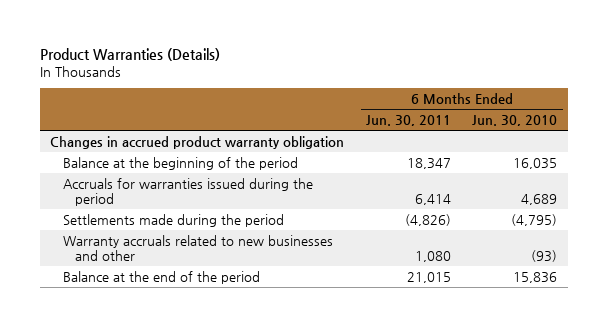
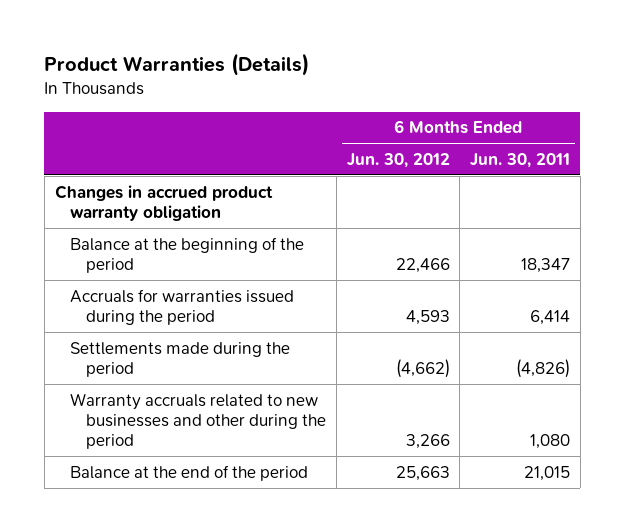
- | 6 Months Ended Jun. 30, 2011 | 6 Months Ended Jun. 30, 2010
+ | 6 Months Ended Jun. 30, 2012 | 6 Months Ended Jun. 30, 2011
- Warranty accruals related to new businesses and other | 1,080 | (93)
+ Warranty accruals related to new businesses and other during the period | 3,266 | 1,080

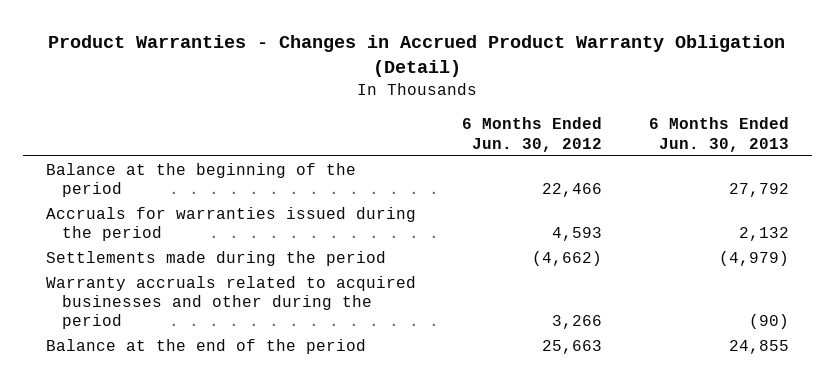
- Product Warranties (Details)
+ Product Warranties - Changes in Accrued Product Warranty Obligation (Detail)
- | 6 Months Ended Jun. 30, 2012 | 6 Months Ended Jun. 30, 2011
+ | 6 Months Ended Jun. 30, 2012 | 6 Months Ended Jun. 30, 2013
- Changes in accrued product warranty obligation
- Warranty accruals related to new businesses and other during the period | 3,266 | 1,080
+ Warranty accruals related to acquired businesses and other during the period | 3,266 | (90)

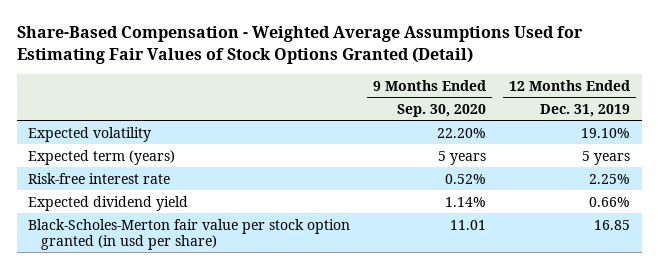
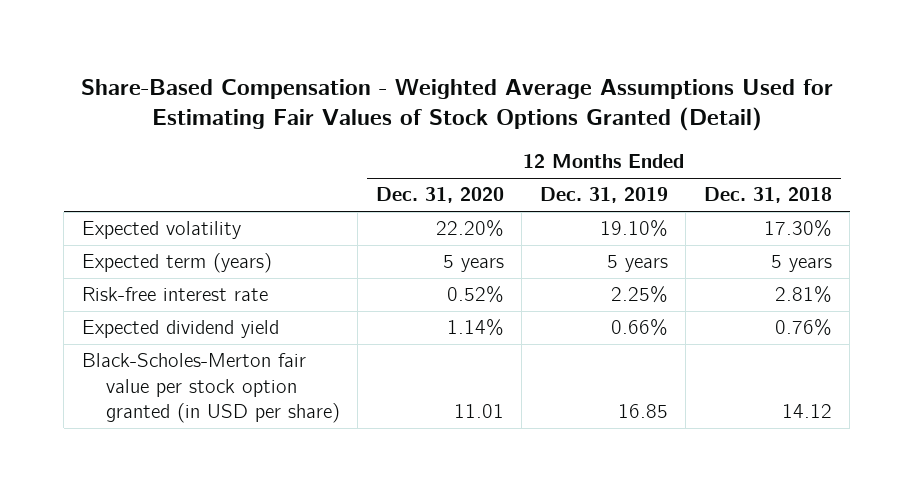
- | 9 Months Ended Sep. 30, 2020 | 12 Months Ended Dec. 31, 2019
+ | 12 Months Ended Dec. 31, 2020 | 12 Months Ended Dec. 31, 2019 | 12 Months Ended Dec. 31, 2018
- Black-Scholes-Merton fair value per stock option granted (in usd per share) | 11.01 | 16.85
+ Black-Scholes-Merton fair value per stock option granted (in USD per share) | 11.01 | 16.85 | 14.12

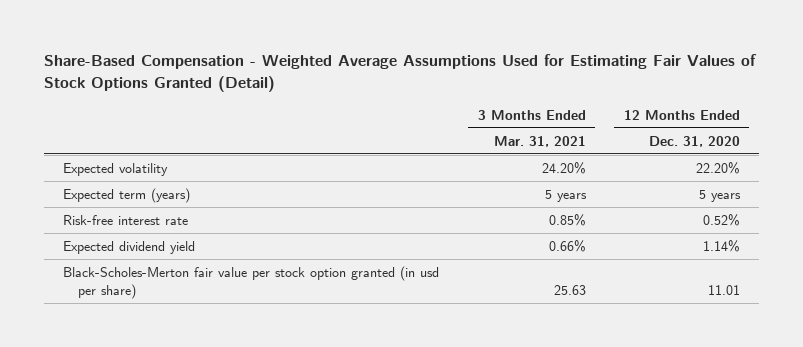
- | 12 Months Ended Dec. 31, 2020 | 12 Months Ended Dec. 31, 2019 | 12 Months Ended Dec. 31, 2018
+ | 3 Months Ended Mar. 31, 2021 | 12 Months Ended Dec. 31, 2020
- Black-Scholes-Merton fair value per stock option granted (in USD per share) | 11.01 | 16.85 | 14.12
+ Black-Scholes-Merton fair value per stock option granted (in usd per share) | 25.63 | 11.01

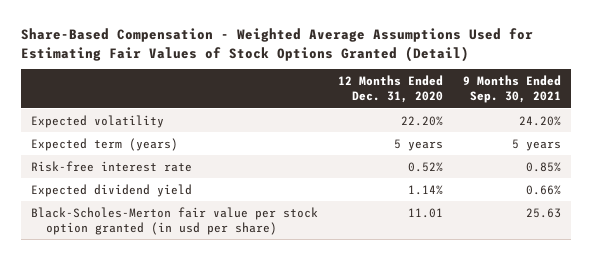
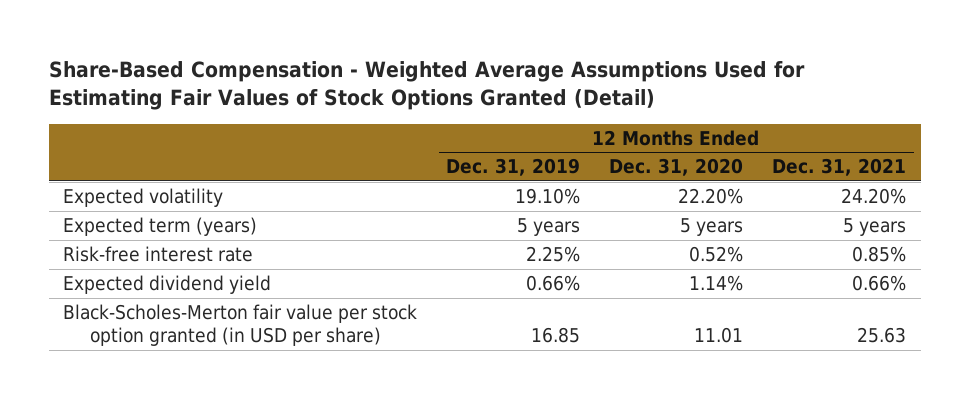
- | 12 Months Ended Dec. 31, 2020 | 9 Months Ended Sep. 30, 2021
+ | 12 Months Ended Dec. 31, 2019 | 12 Months Ended Dec. 31, 2020 | 12 Months Ended Dec. 31, 2021
- Black-Scholes-Merton fair value per stock option granted (in usd per share) | 11.01 | 25.63
+ Black-Scholes-Merton fair value per stock option granted (in USD per share) | 16.85 | 11.01 | 25.63

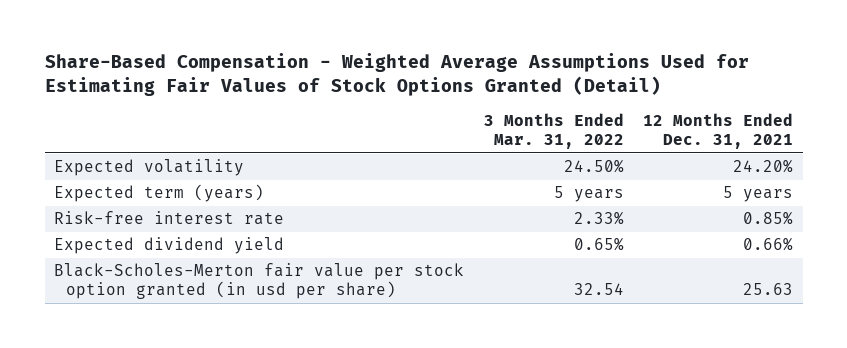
- | 12 Months Ended Dec. 31, 2019 | 12 Months Ended Dec. 31, 2020 | 12 Months Ended Dec. 31, 2021
+ | 3 Months Ended Mar. 31, 2022 | 12 Months Ended Dec. 31, 2021
- Black-Scholes-Merton fair value per stock option granted (in USD per share) | 16.85 | 11.01 | 25.63
+ Black-Scholes-Merton fair value per stock option granted (in usd per share) | 32.54 | 25.63

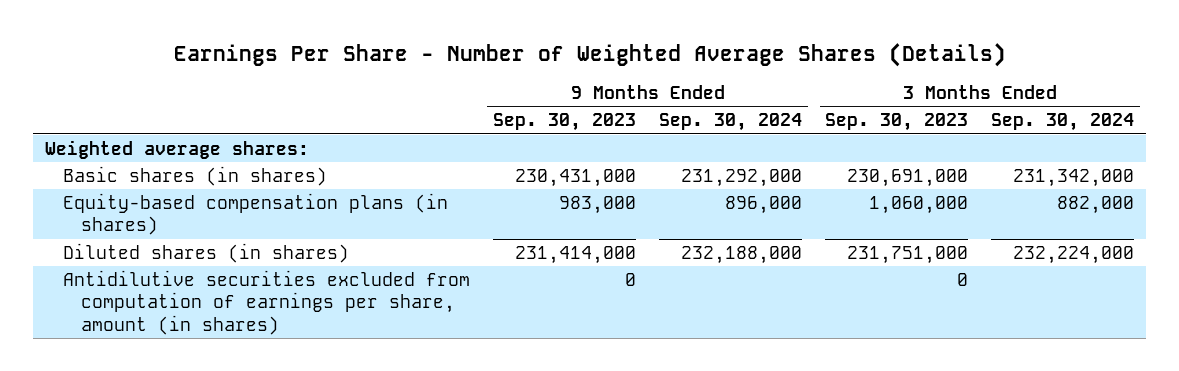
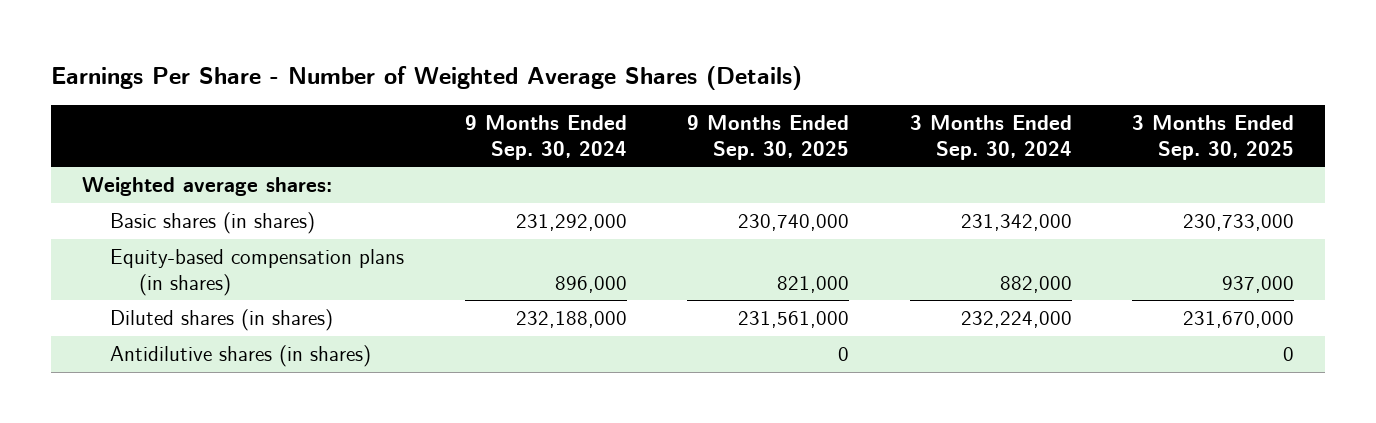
- | 9 Months Ended Sep. 30, 2023 | 9 Months Ended Sep. 30, 2024 | 3 Months Ended Sep. 30, 2023 | 3 Months Ended Sep. 30, 2024
+ | 9 Months Ended Sep. 30, 2024 | 9 Months Ended Sep. 30, 2025 | 3 Months Ended Sep. 30, 2024 | 3 Months Ended Sep. 30, 2025
- Antidilutive securities excluded from computation of earnings per share, amount (in shares) | 0 | | 0 |
+ Antidilutive shares (in shares) | | 0 | | 0

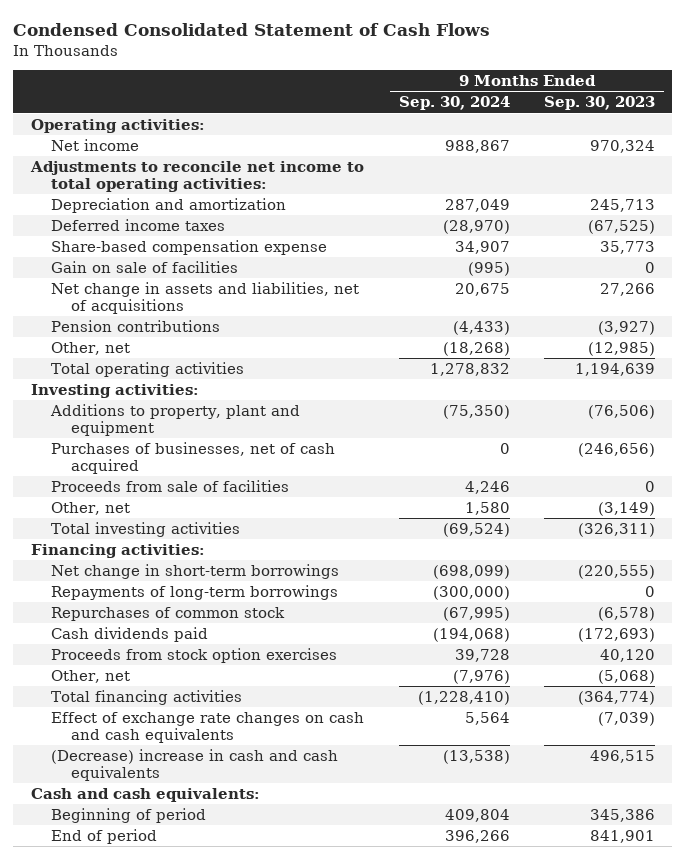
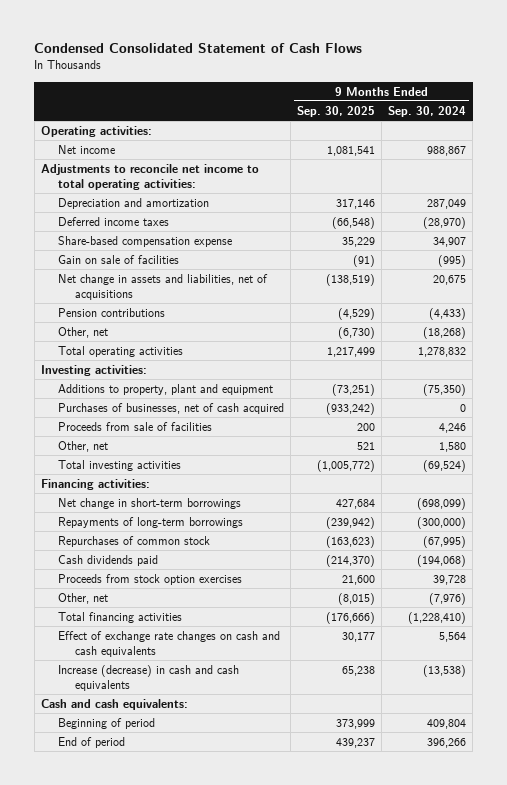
- | 9 Months Ended Sep. 30, 2024 | 9 Months Ended Sep. 30, 2023
+ | 9 Months Ended Sep. 30, 2025 | 9 Months Ended Sep. 30, 2024
- (Decrease) increase in cash and cash equivalents | (13,538) | 496,515
+ Increase (decrease) in cash and cash equivalents | 65,238 | (13,538)

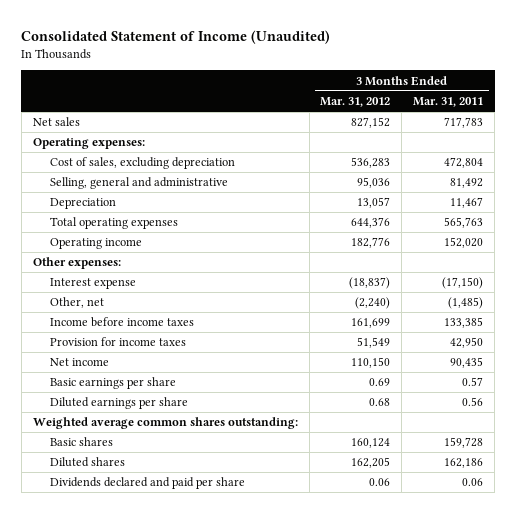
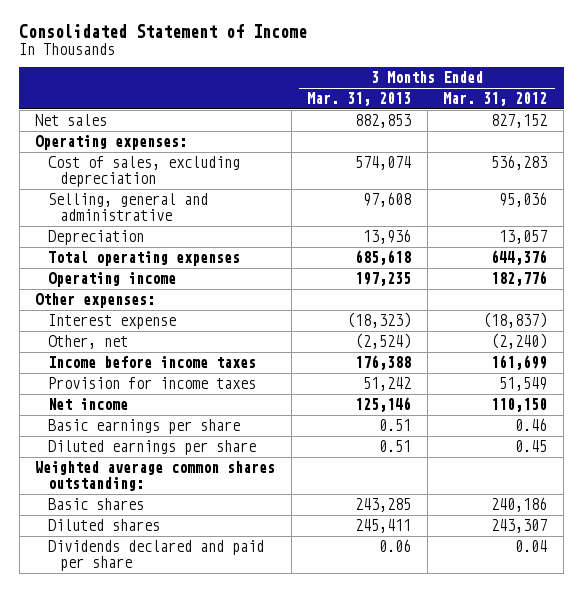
- Consolidated Statement of Income (Unaudited)
+ Consolidated Statement of Income
- | 3 Months Ended Mar. 31, 2012 | 3 Months Ended Mar. 31, 2011
+ | 3 Months Ended Mar. 31, 2013 | 3 Months Ended Mar. 31, 2012
- Basic earnings per share | 0.69 | 0.57
- Diluted earnings per share | 0.68 | 0.56
+ Basic earnings per share | 0.51 | 0.46
+ Diluted earnings per share | 0.51 | 0.45
- Basic shares | 160,124 | 159,728
- Diluted shares | 162,205 | 162,186
- Dividends declared and paid per share | 0.06 | 0.06
+ Basic shares | 243,285 | 240,186
+ Diluted shares | 245,411 | 243,307
+ Dividends declared and paid per share | 0.06 | 0.04

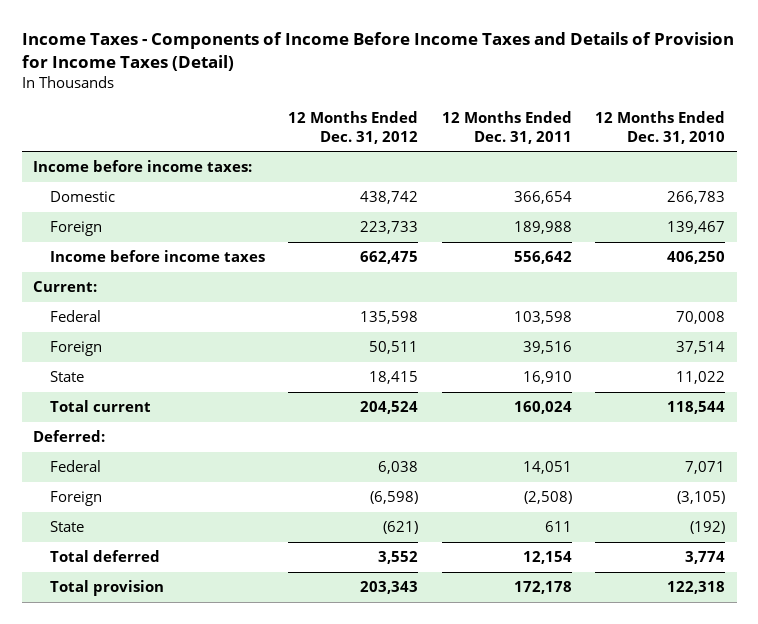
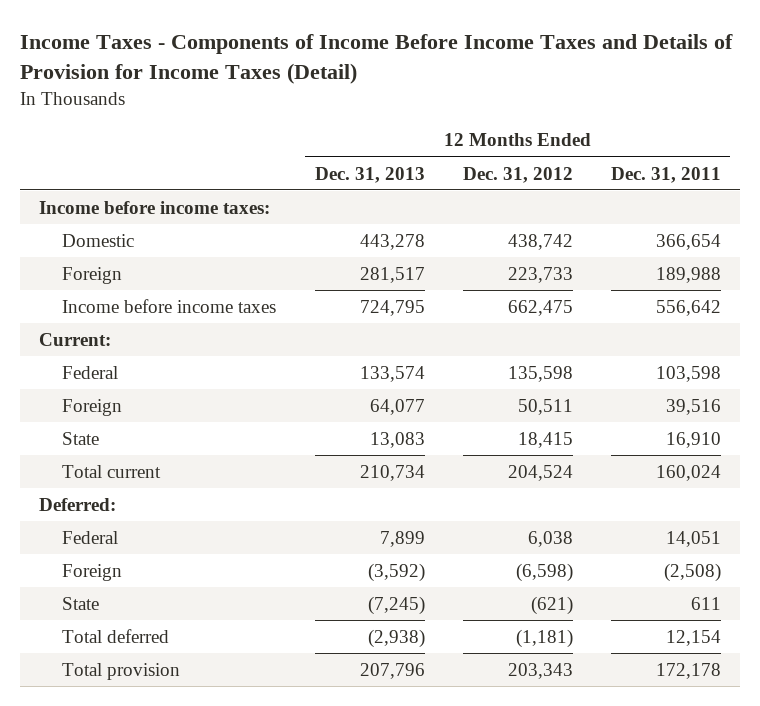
- | 12 Months Ended Dec. 31, 2012 | 12 Months Ended Dec. 31, 2011 | 12 Months Ended Dec. 31, 2010
+ | 12 Months Ended Dec. 31, 2013 | 12 Months Ended Dec. 31, 2012 | 12 Months Ended Dec. 31, 2011
- Total deferred | 3,552 | 12,154 | 3,774
+ Total deferred | (2,938) | (1,181) | 12,154

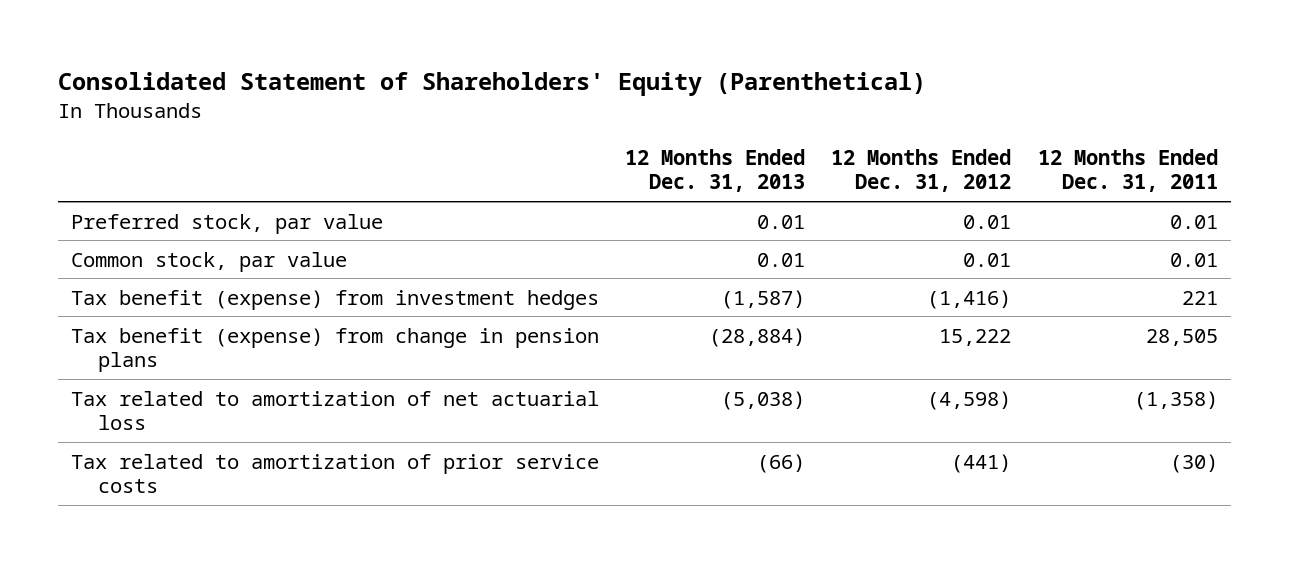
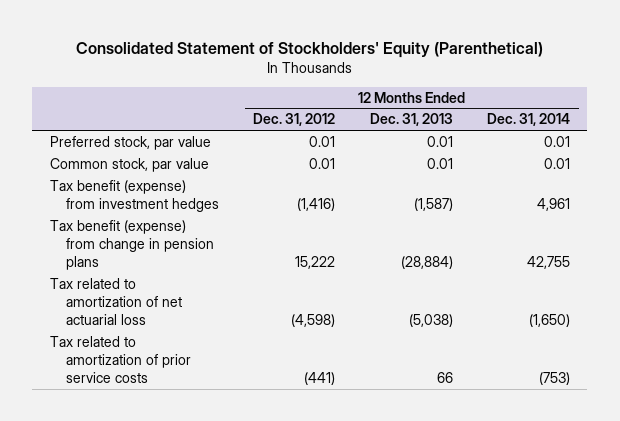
- Consolidated Statement of Shareholders' Equity (Parenthetical)
+ Consolidated Statement of Stockholders' Equity (Parenthetical)
- | 12 Months Ended Dec. 31, 2013 | 12 Months Ended Dec. 31, 2012 | 12 Months Ended Dec. 31, 2011
+ | 12 Months Ended Dec. 31, 2012 | 12 Months Ended Dec. 31, 2013 | 12 Months Ended Dec. 31, 2014
- Tax related to amortization of prior service costs | (66) | (441) | (30)
+ Tax related to amortization of prior service costs | (441) | 66 | (753)

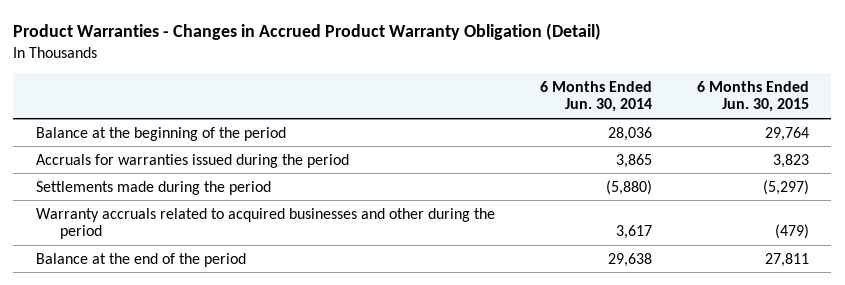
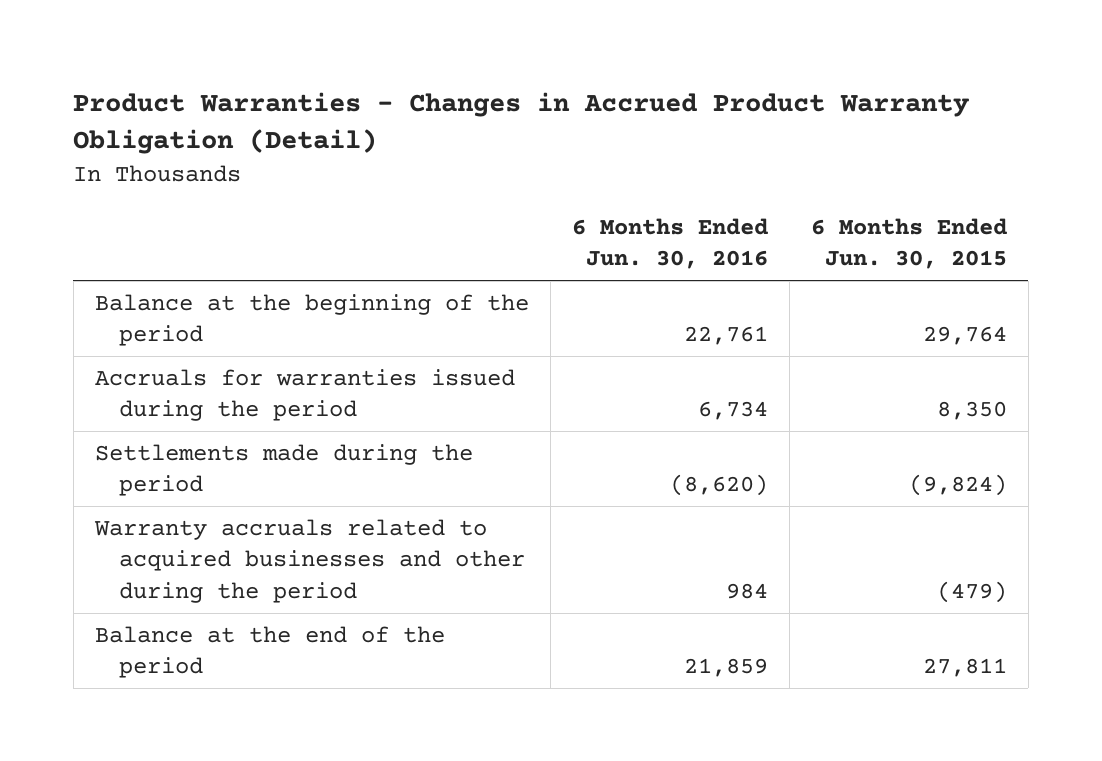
- | 6 Months Ended Jun. 30, 2014 | 6 Months Ended Jun. 30, 2015
+ | 6 Months Ended Jun. 30, 2016 | 6 Months Ended Jun. 30, 2015
- Accruals for warranties issued during the period | 3,865 | 3,823
- Settlements made during the period | (5,880) | (5,297)
+ Accruals for warranties issued during the period | 6,734 | 8,350
+ Settlements made during the period | (8,620) | (9,824)

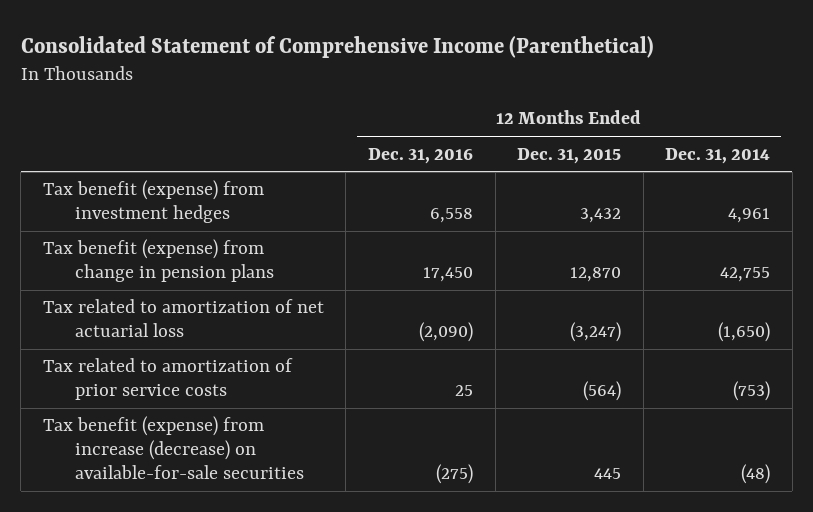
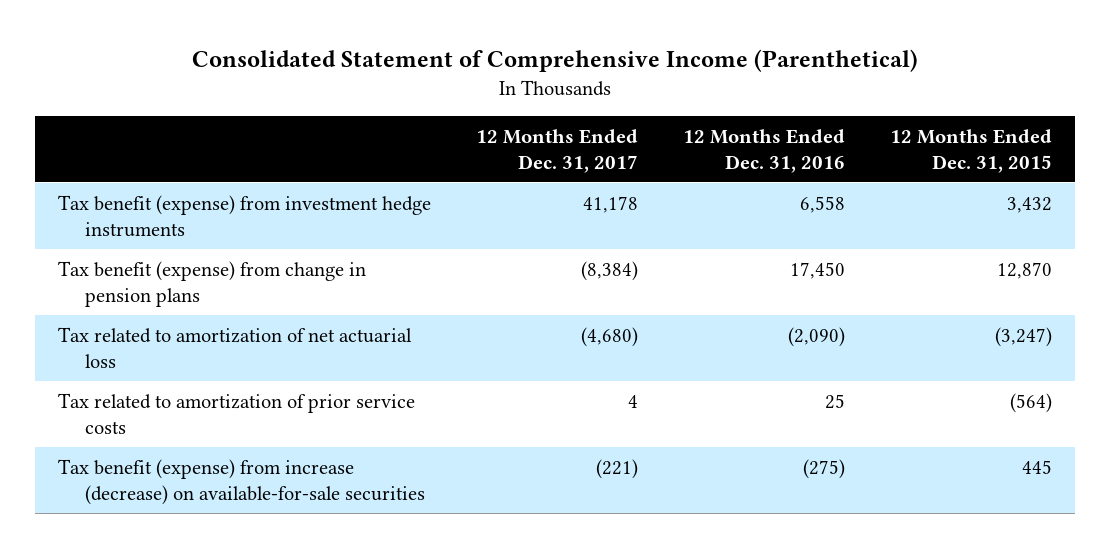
- | 12 Months Ended Dec. 31, 2016 | 12 Months Ended Dec. 31, 2015 | 12 Months Ended Dec. 31, 2014
+ | 12 Months Ended Dec. 31, 2017 | 12 Months Ended Dec. 31, 2016 | 12 Months Ended Dec. 31, 2015
- Tax benefit (expense) from investment hedges | 6,558 | 3,432 | 4,961
+ Tax benefit (expense) from investment hedge instruments | 41,178 | 6,558 | 3,432

